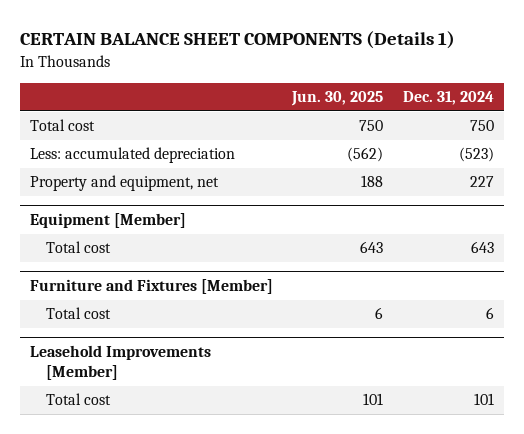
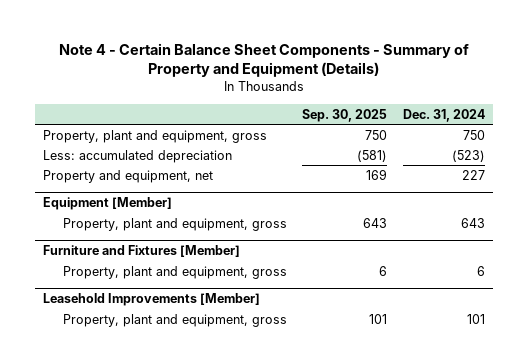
- CERTAIN BALANCE SHEET COMPONENTS (Details 1)
+ Note 4 - Certain Balance Sheet Components - Summary of Property and Equipment (Details)
- | Jun. 30, 2025 | Dec. 31, 2024
+ | Sep. 30, 2025 | Dec. 31, 2024
- Total cost | 750 | 750
+ Property, plant and equipment, gross | 750 | 750
@ Equipment [Member]
- Total cost | 643 | 643
+ Property, plant and equipment, gross | 643 | 643
@ Furniture and Fixtures [Member]
- Total cost | 6 | 6
+ Property, plant and equipment, gross | 6 | 6
@ Leasehold Improvements [Member]
- Total cost | 101 | 101
+ Property, plant and equipment, gross | 101 | 101

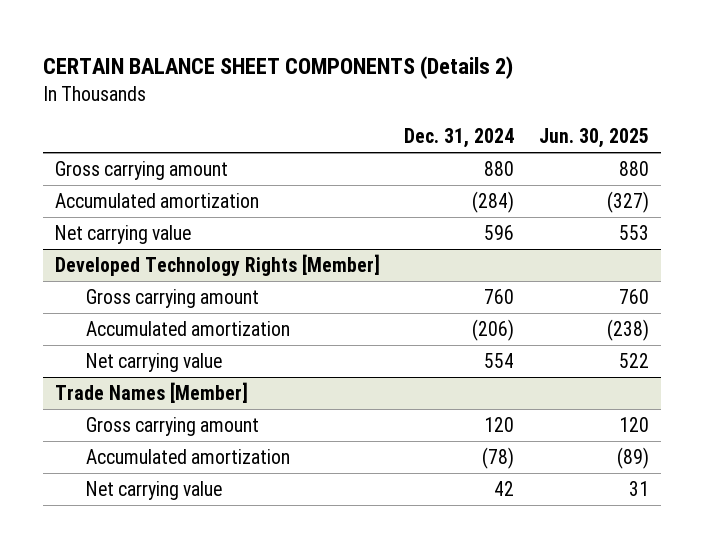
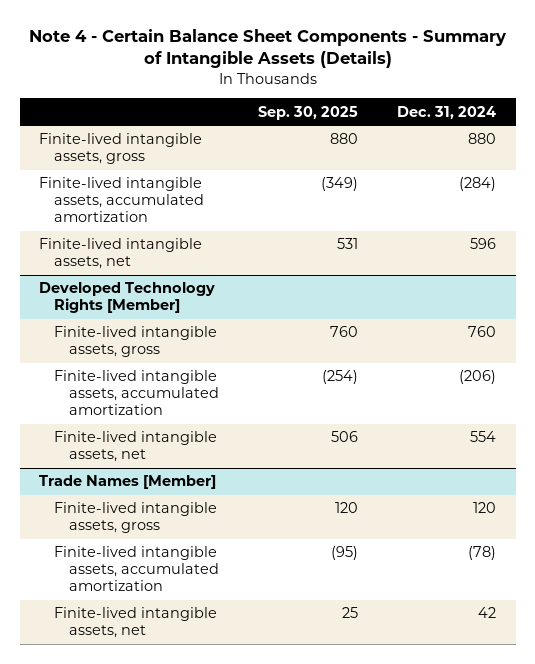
- CERTAIN BALANCE SHEET COMPONENTS (Details 2)
+ Note 4 - Certain Balance Sheet Components - Summary of Intangible Assets (Details)
- | Dec. 31, 2024 | Jun. 30, 2025
+ | Sep. 30, 2025 | Dec. 31, 2024
- Gross carrying amount | 880 | 880
- Accumulated amortization | (284) | (327)
- Net carrying value | 596 | 553
+ Finite-lived intangible assets, gross | 880 | 880
+ Finite-lived intangible assets, accumulated amortization | (349) | (284)
+ Finite-lived intangible assets, net | 531 | 596
@ Developed Technology Rights [Member]
- Gross carrying amount | 760 | 760
- Accumulated amortization | (206) | (238)
- Net carrying value | 554 | 522
+ Finite-lived intangible assets, gross | 760 | 760
+ Finite-lived intangible assets, accumulated amortization | (254) | (206)
+ Finite-lived intangible assets, net | 506 | 554
@ Trade Names [Member]
- Gross carrying amount | 120 | 120
- Accumulated amortization | (78) | (89)
- Net carrying value | 42 | 31
+ Finite-lived intangible assets, gross | 120 | 120
+ Finite-lived intangible assets, accumulated amortization | (95) | (78)
+ Finite-lived intangible assets, net | 25 | 42

